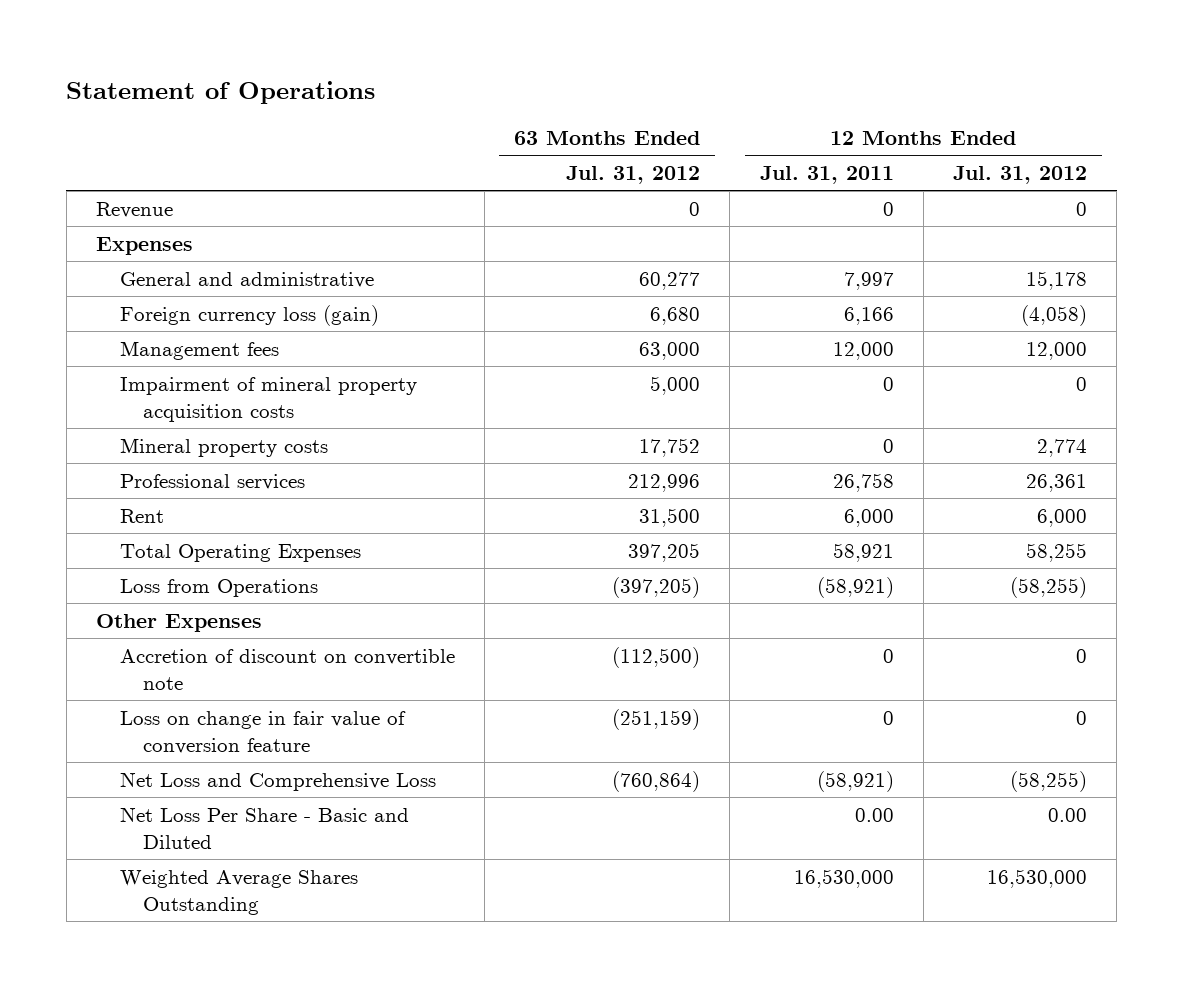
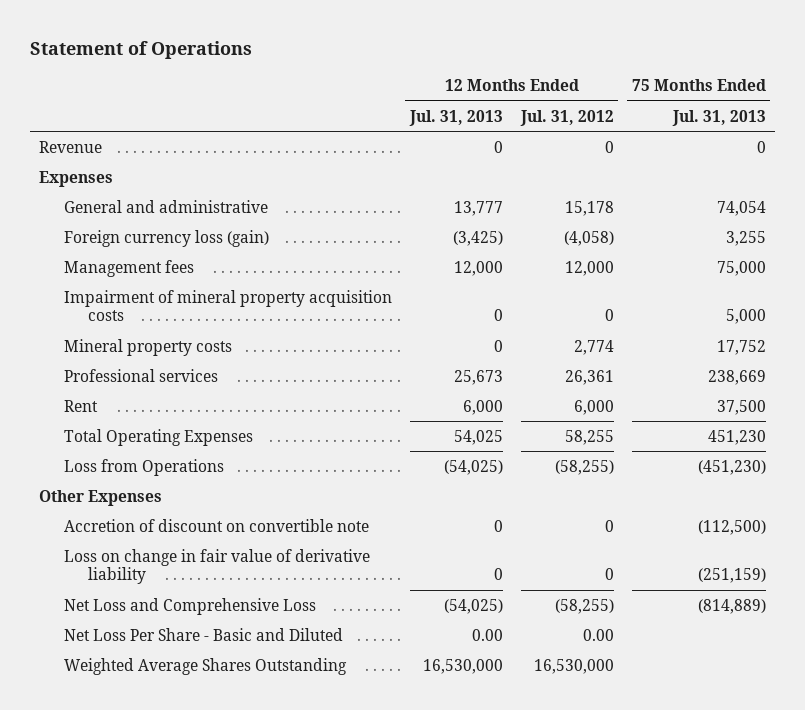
- | 63 Months Ended Jul. 31, 2012 | 12 Months Ended Jul. 31, 2011 | 12 Months Ended Jul. 31, 2012
+ | 12 Months Ended Jul. 31, 2013 | 12 Months Ended Jul. 31, 2012 | 75 Months Ended Jul. 31, 2013
- Loss on change in fair value of conversion feature | (251,159) | 0 | 0
+ Loss on change in fair value of derivative liability | 0 | 0 | (251,159)

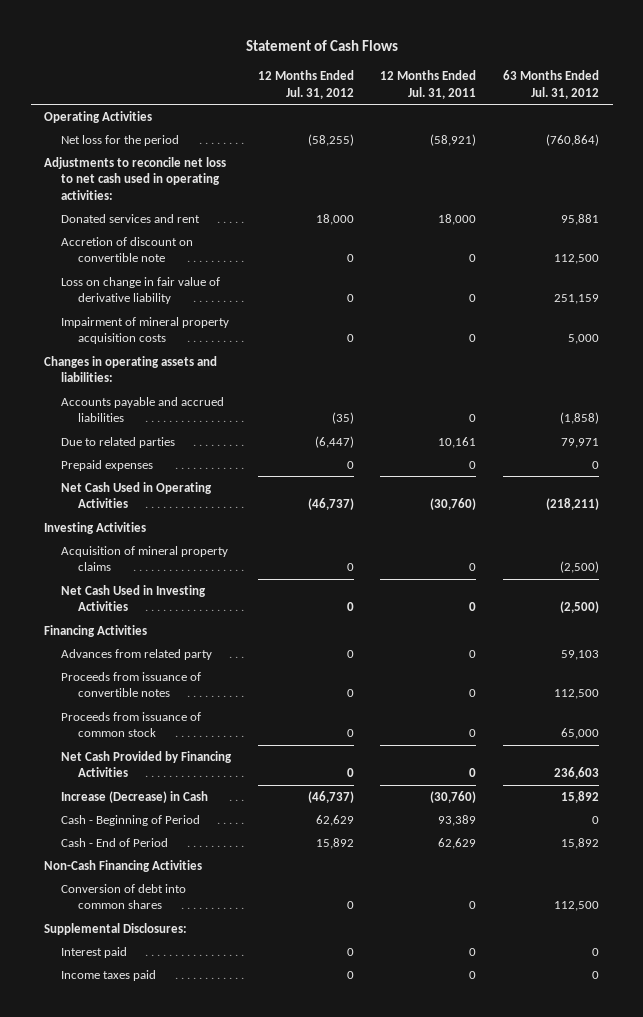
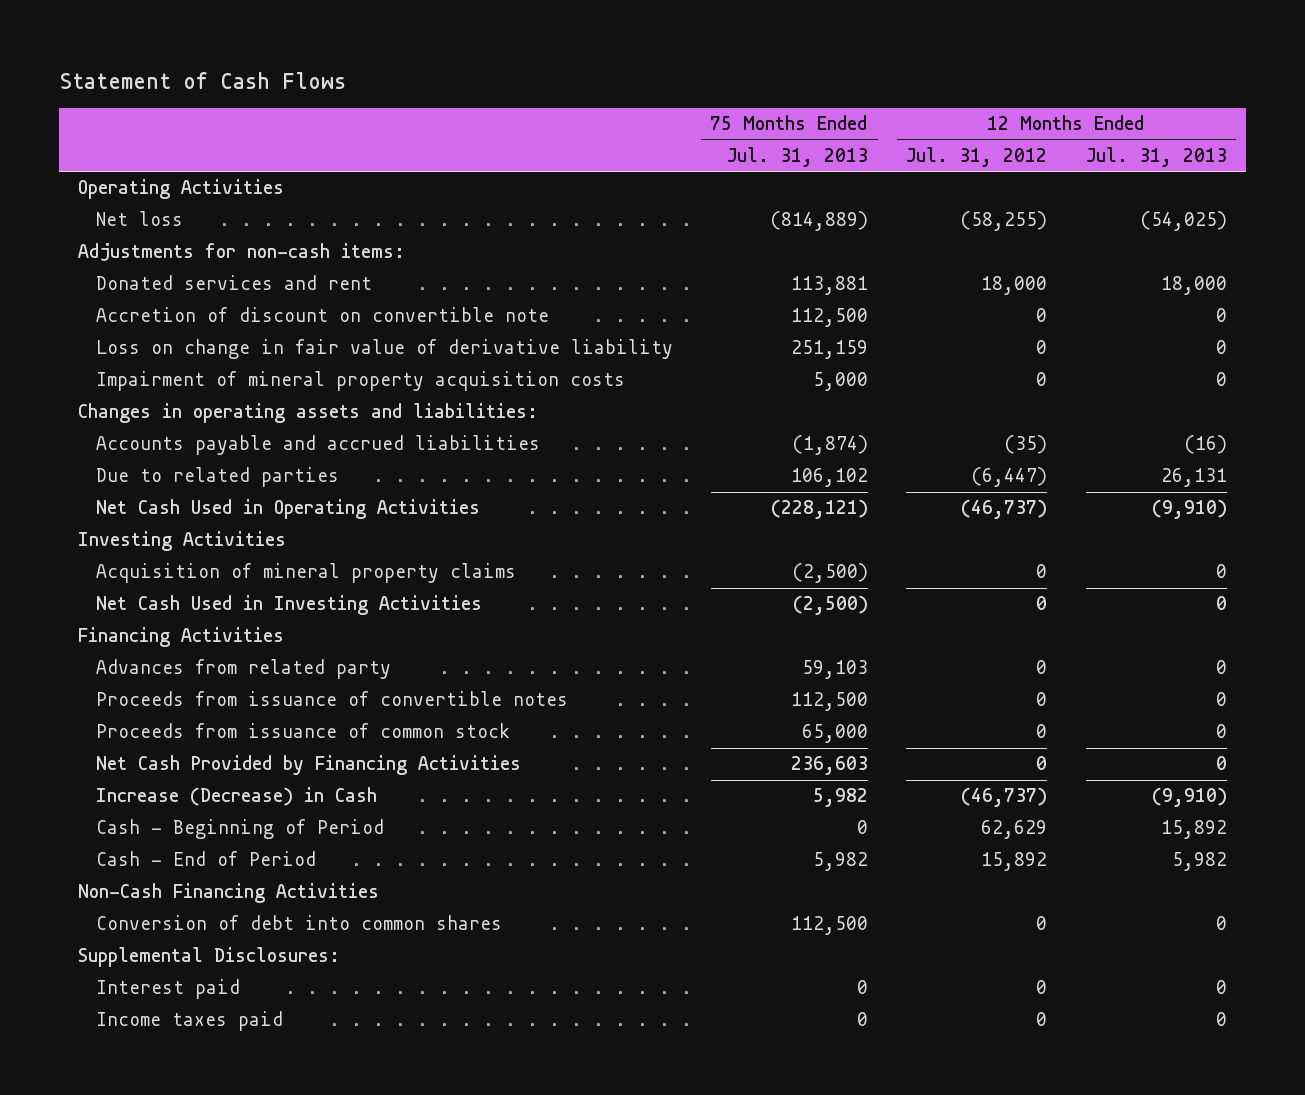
- | 12 Months Ended Jul. 31, 2012 | 12 Months Ended Jul. 31, 2011 | 63 Months Ended Jul. 31, 2012
+ | 75 Months Ended Jul. 31, 2013 | 12 Months Ended Jul. 31, 2012 | 12 Months Ended Jul. 31, 2013
- Net loss for the period | (58,255) | (58,921) | (760,864)
- Adjustments to reconcile net loss to net cash used in operating activities:
+ Net loss | (814,889) | (58,255) | (54,025)
+ Adjustments for non-cash items:
- Prepaid expenses | 0 | 0 | 0

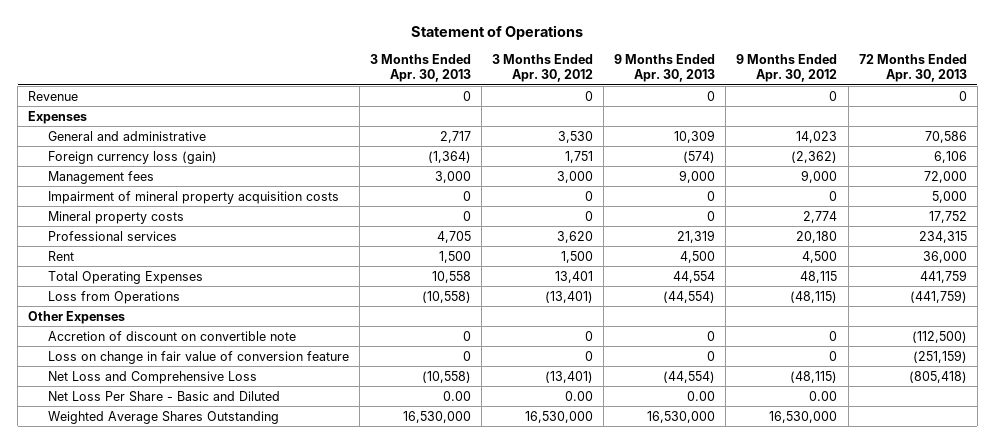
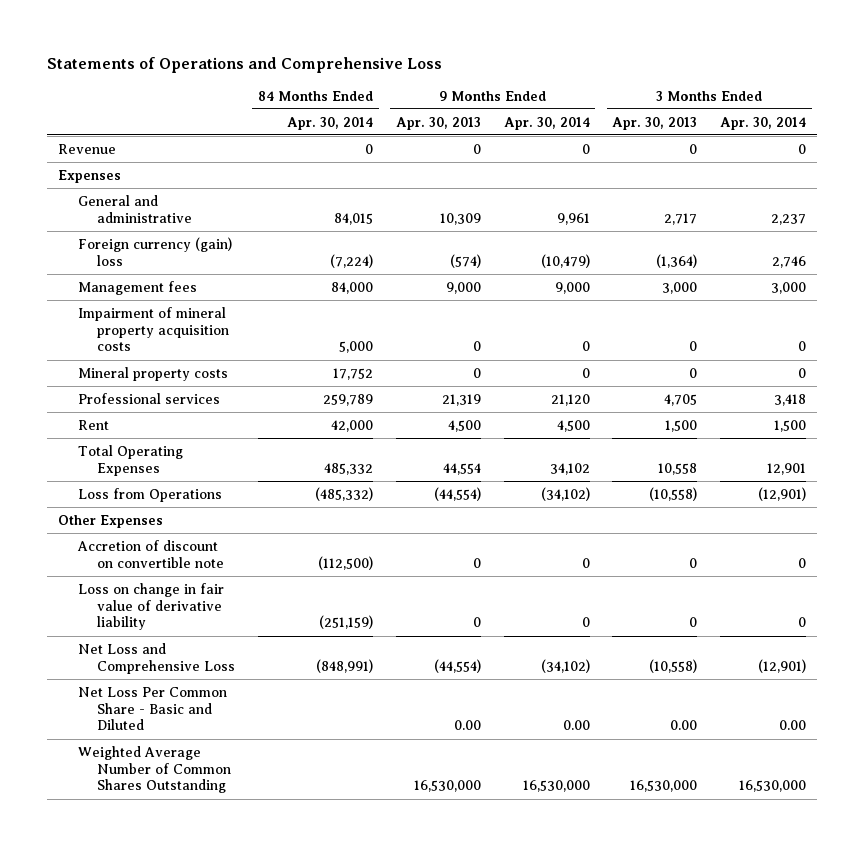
- Statement of Operations
+ Statements of Operations and Comprehensive Loss
- | 3 Months Ended Apr. 30, 2013 | 3 Months Ended Apr. 30, 2012 | 9 Months Ended Apr. 30, 2013 | 9 Months Ended Apr. 30, 2012 | 72 Months Ended Apr. 30, 2013
+ | 84 Months Ended Apr. 30, 2014 | 9 Months Ended Apr. 30, 2013 | 9 Months Ended Apr. 30, 2014 | 3 Months Ended Apr. 30, 2013 | 3 Months Ended Apr. 30, 2014
- Foreign currency loss (gain) | (1,364) | 1,751 | (574) | (2,362) | 6,106
+ Foreign currency (gain) loss | (7,224) | (574) | (10,479) | (1,364) | 2,746
- Loss on change in fair value of conversion feature | 0 | 0 | 0 | 0 | (251,159)
+ Loss on change in fair value of derivative liability | (251,159) | 0 | 0 | 0 | 0
- Net Loss Per Share - Basic and Diluted | 0.00 | 0.00 | 0.00 | 0.00 |
- Weighted Average Shares Outstanding | 16,530,000 | 16,530,000 | 16,530,000 | 16,530,000 |
+ Net Loss Per Common Share - Basic and Diluted | | 0.00 | 0.00 | 0.00 | 0.00
+ Weighted Average Number of Common Shares Outstanding | | 16,530,000 | 16,530,000 | 16,530,000 | 16,530,000

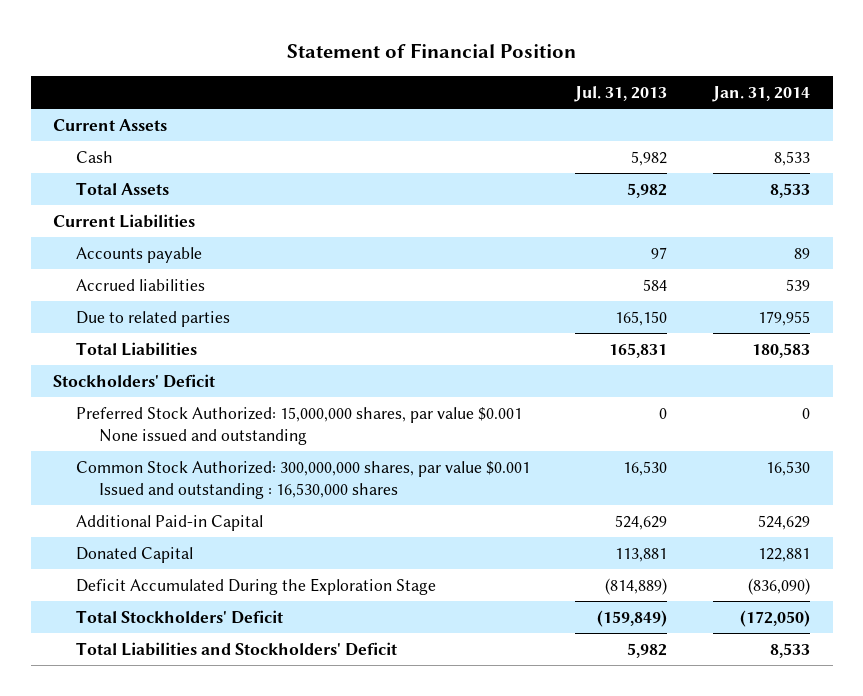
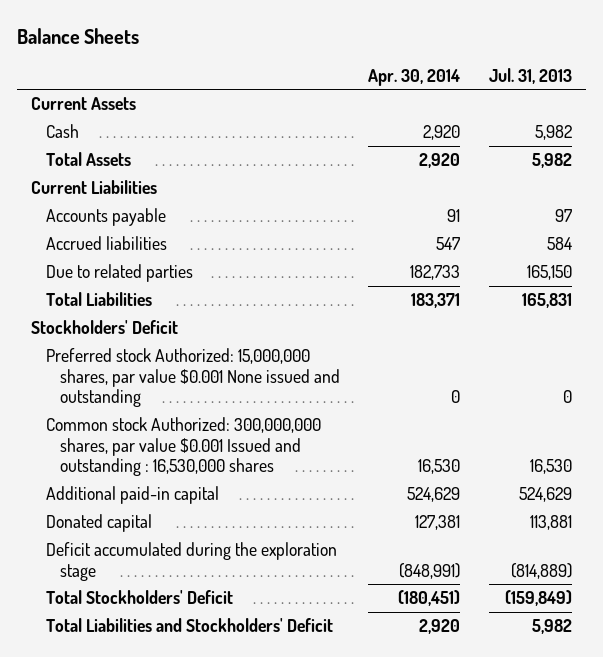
- Statement of Financial Position
+ Balance Sheets
- | Jul. 31, 2013 | Jan. 31, 2014
+ | Apr. 30, 2014 | Jul. 31, 2013
- Preferred Stock Authorized: 15,000,000 shares, par value $0.001 None issued and outstanding | 0 | 0
- Common Stock Authorized: 300,000,000 shares, par value $0.001 Issued and outstanding : 16,530,000 shares | 16,530 | 16,530
- Additional Paid-in Capital | 524,629 | 524,629
- Donated Capital | 113,881 | 122,881
- Deficit Accumulated During the Exploration Stage | (814,889) | (836,090)
+ Preferred stock Authorized: 15,000,000 shares, par value $0.001 None issued and outstanding | 0 | 0
+ Common stock Authorized: 300,000,000 shares, par value $0.001 Issued and outstanding : 16,530,000 shares | 16,530 | 16,530
+ Additional paid-in capital | 524,629 | 524,629
+ Donated capital | 127,381 | 113,881
+ Deficit accumulated during the exploration stage | (848,991) | (814,889)

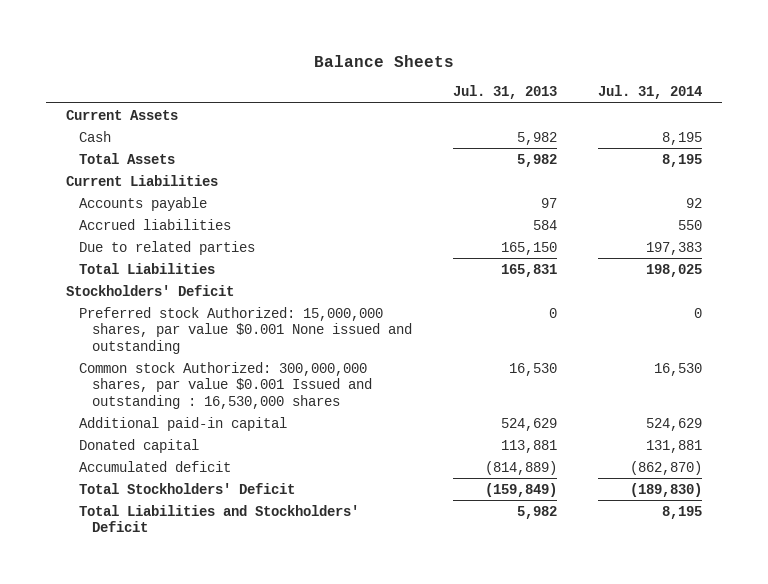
- | Apr. 30, 2014 | Jul. 31, 2013
+ | Jul. 31, 2013 | Jul. 31, 2014
- Deficit accumulated during the exploration stage | (848,991) | (814,889)
+ Accumulated deficit | (814,889) | (862,870)

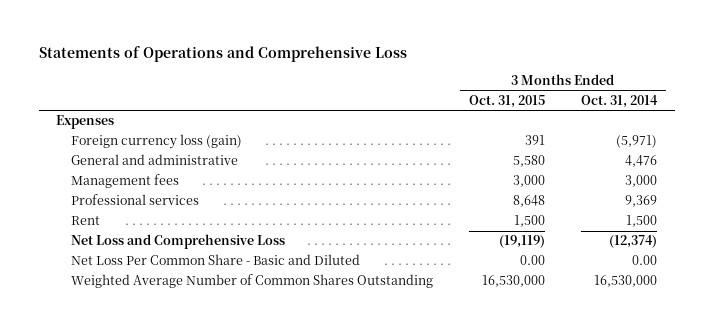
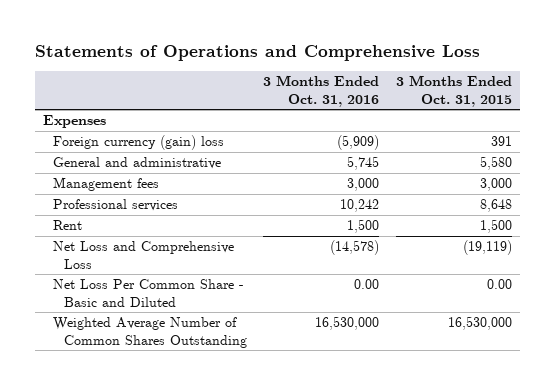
- | 3 Months Ended Oct. 31, 2015 | 3 Months Ended Oct. 31, 2014
+ | 3 Months Ended Oct. 31, 2016 | 3 Months Ended Oct. 31, 2015
- Foreign currency loss (gain) | 391 | (5,971)
+ Foreign currency (gain) loss | (5,909) | 391

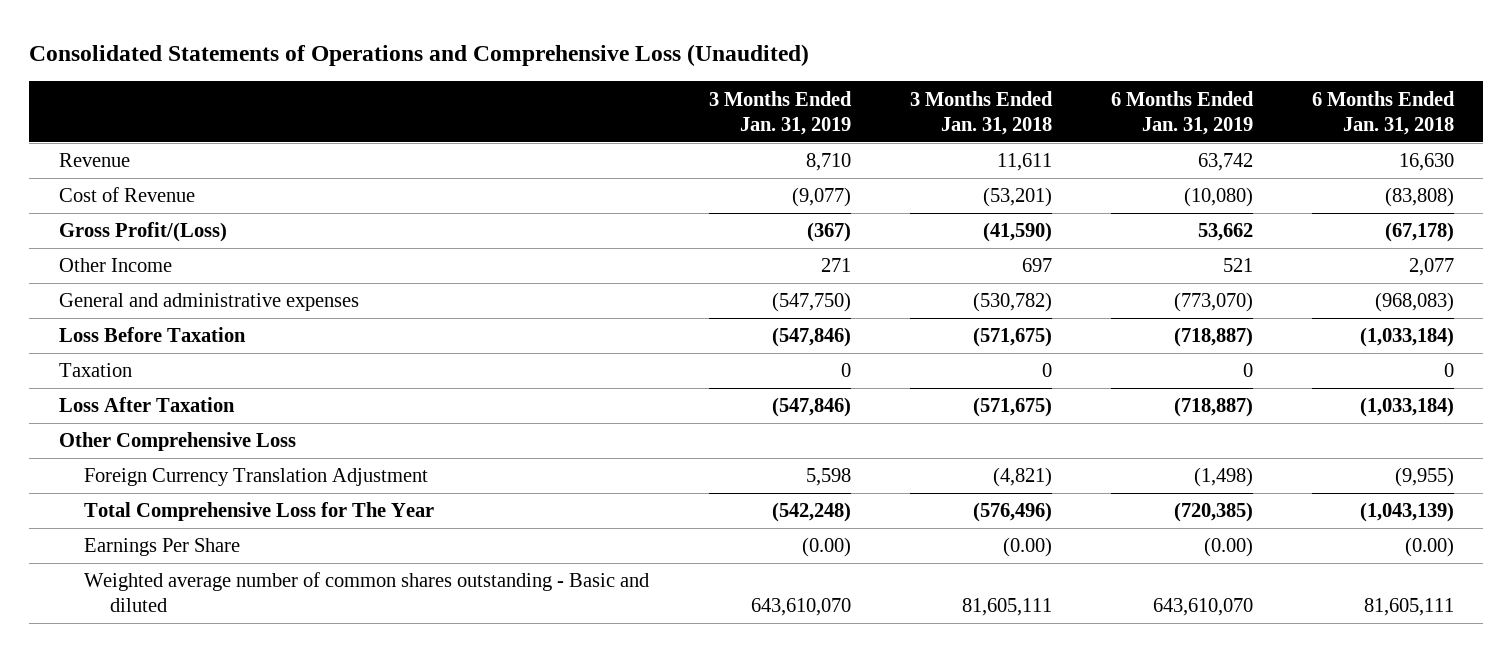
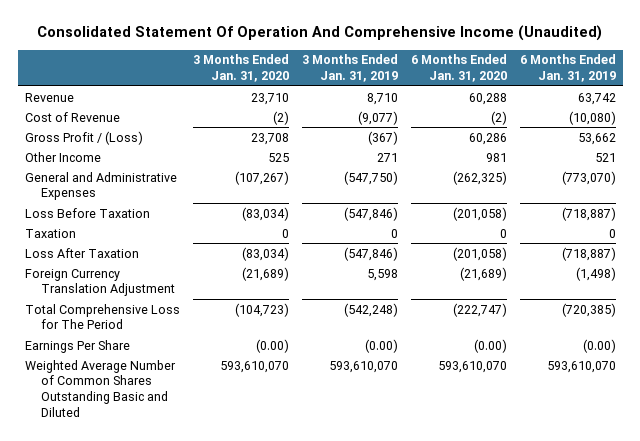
- Consolidated Statements of Operations and Comprehensive Loss (Unaudited)
+ Consolidated Statement Of Operation And Comprehensive Income (Unaudited)
- | 3 Months Ended Jan. 31, 2019 | 3 Months Ended Jan. 31, 2018 | 6 Months Ended Jan. 31, 2019 | 6 Months Ended Jan. 31, 2018
+ | 3 Months Ended Jan. 31, 2020 | 3 Months Ended Jan. 31, 2019 | 6 Months Ended Jan. 31, 2020 | 6 Months Ended Jan. 31, 2019
- Gross Profit/(Loss) | (367) | (41,590) | 53,662 | (67,178)
+ Gross Profit / (Loss) | 23,708 | (367) | 60,286 | 53,662
- General and administrative expenses | (547,750) | (530,782) | (773,070) | (968,083)
+ General and Administrative Expenses | (107,267) | (547,750) | (262,325) | (773,070)
- Other Comprehensive Loss
- Total Comprehensive Loss for The Year | (542,248) | (576,496) | (720,385) | (1,043,139)
+ Total Comprehensive Loss for The Period | (104,723) | (542,248) | (222,747) | (720,385)
- Weighted average number of common shares outstanding - Basic and diluted | 643,610,070 | 81,605,111 | 643,610,070 | 81,605,111
+ Weighted Average Number of Common Shares Outstanding Basic and Diluted | 593,610,070 | 593,610,070 | 593,610,070 | 593,610,070

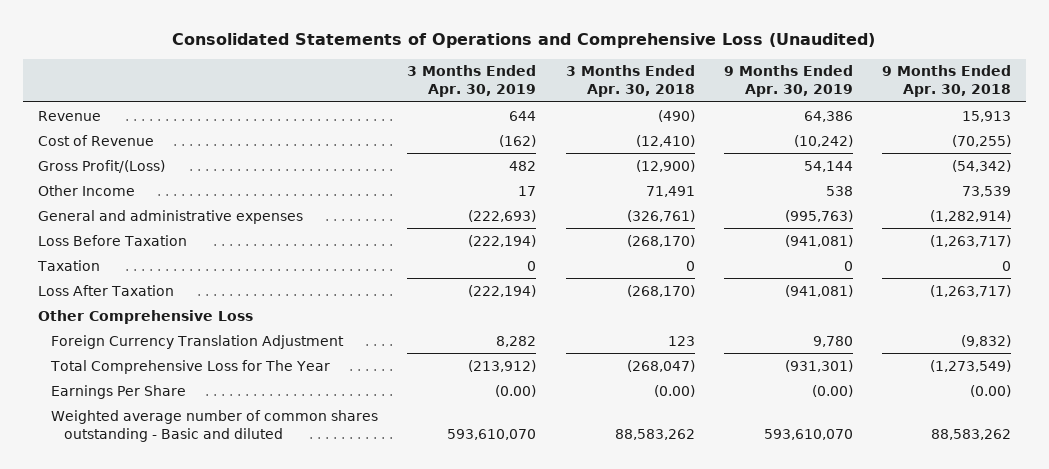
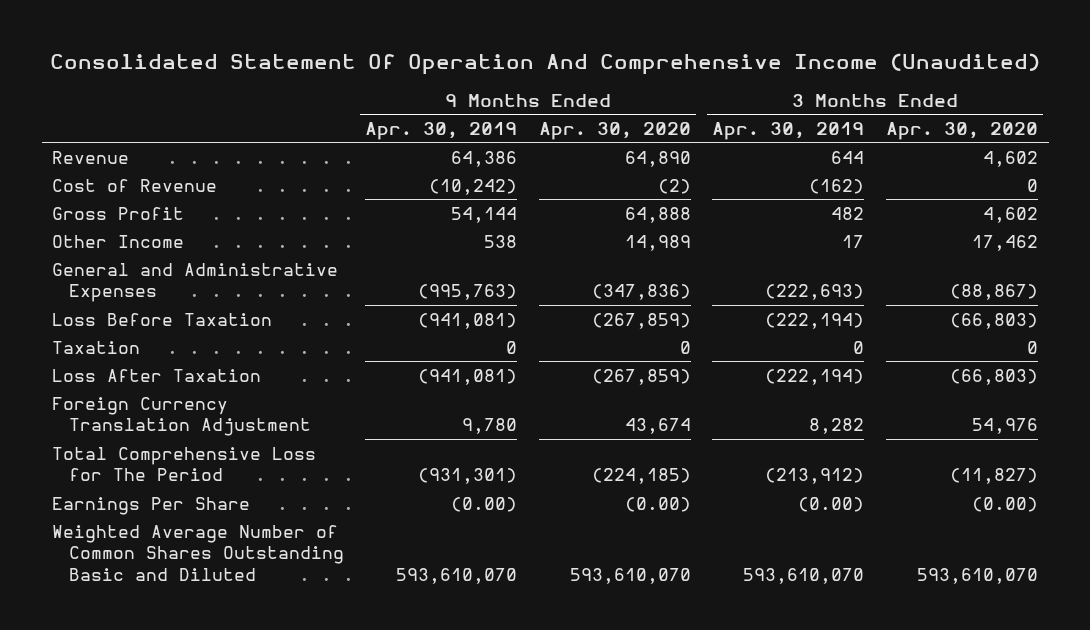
- Consolidated Statements of Operations and Comprehensive Loss (Unaudited)
+ Consolidated Statement Of Operation And Comprehensive Income (Unaudited)
- | 3 Months Ended Apr. 30, 2019 | 3 Months Ended Apr. 30, 2018 | 9 Months Ended Apr. 30, 2019 | 9 Months Ended Apr. 30, 2018
+ | 9 Months Ended Apr. 30, 2019 | 9 Months Ended Apr. 30, 2020 | 3 Months Ended Apr. 30, 2019 | 3 Months Ended Apr. 30, 2020
- Gross Profit/(Loss) | 482 | (12,900) | 54,144 | (54,342)
+ Gross Profit | 54,144 | 64,888 | 482 | 4,602
- General and administrative expenses | (222,693) | (326,761) | (995,763) | (1,282,914)
+ General and Administrative Expenses | (995,763) | (347,836) | (222,693) | (88,867)
- Other Comprehensive Loss
- Total Comprehensive Loss for The Year | (213,912) | (268,047) | (931,301) | (1,273,549)
+ Total Comprehensive Loss for The Period | (931,301) | (224,185) | (213,912) | (11,827)
- Weighted average number of common shares outstanding - Basic and diluted | 593,610,070 | 88,583,262 | 593,610,070 | 88,583,262
+ Weighted Average Number of Common Shares Outstanding Basic and Diluted | 593,610,070 | 593,610,070 | 593,610,070 | 593,610,070

